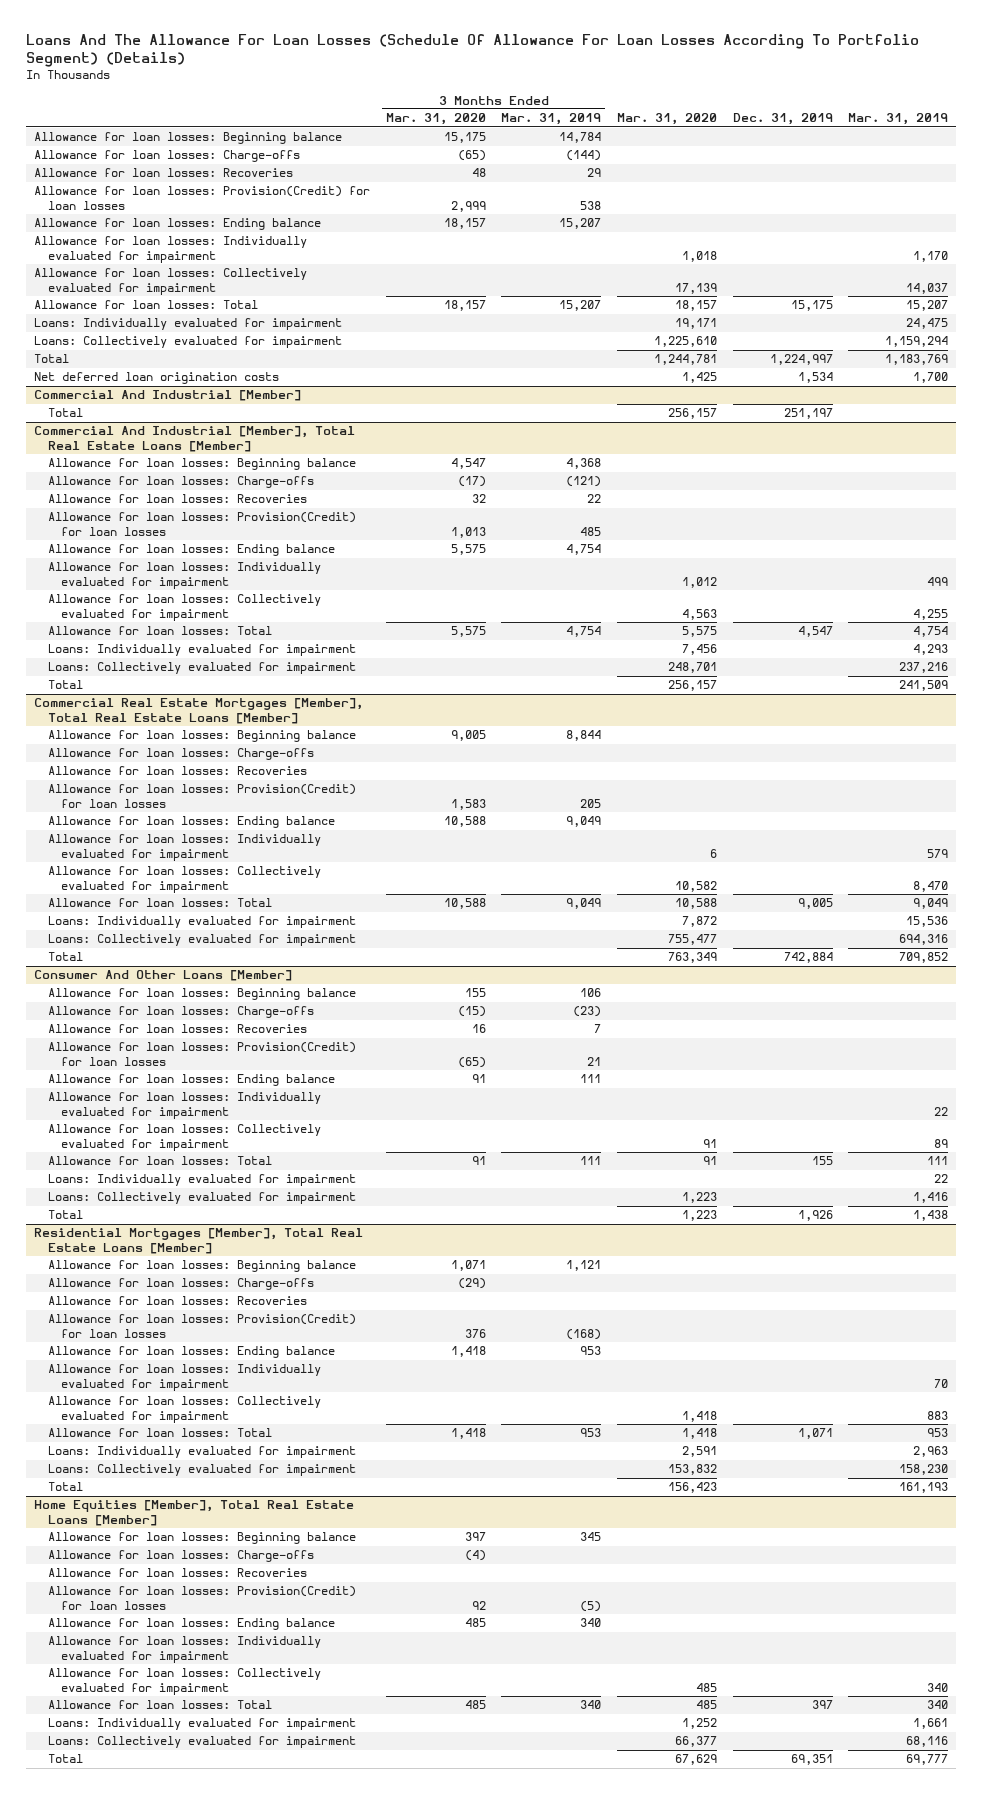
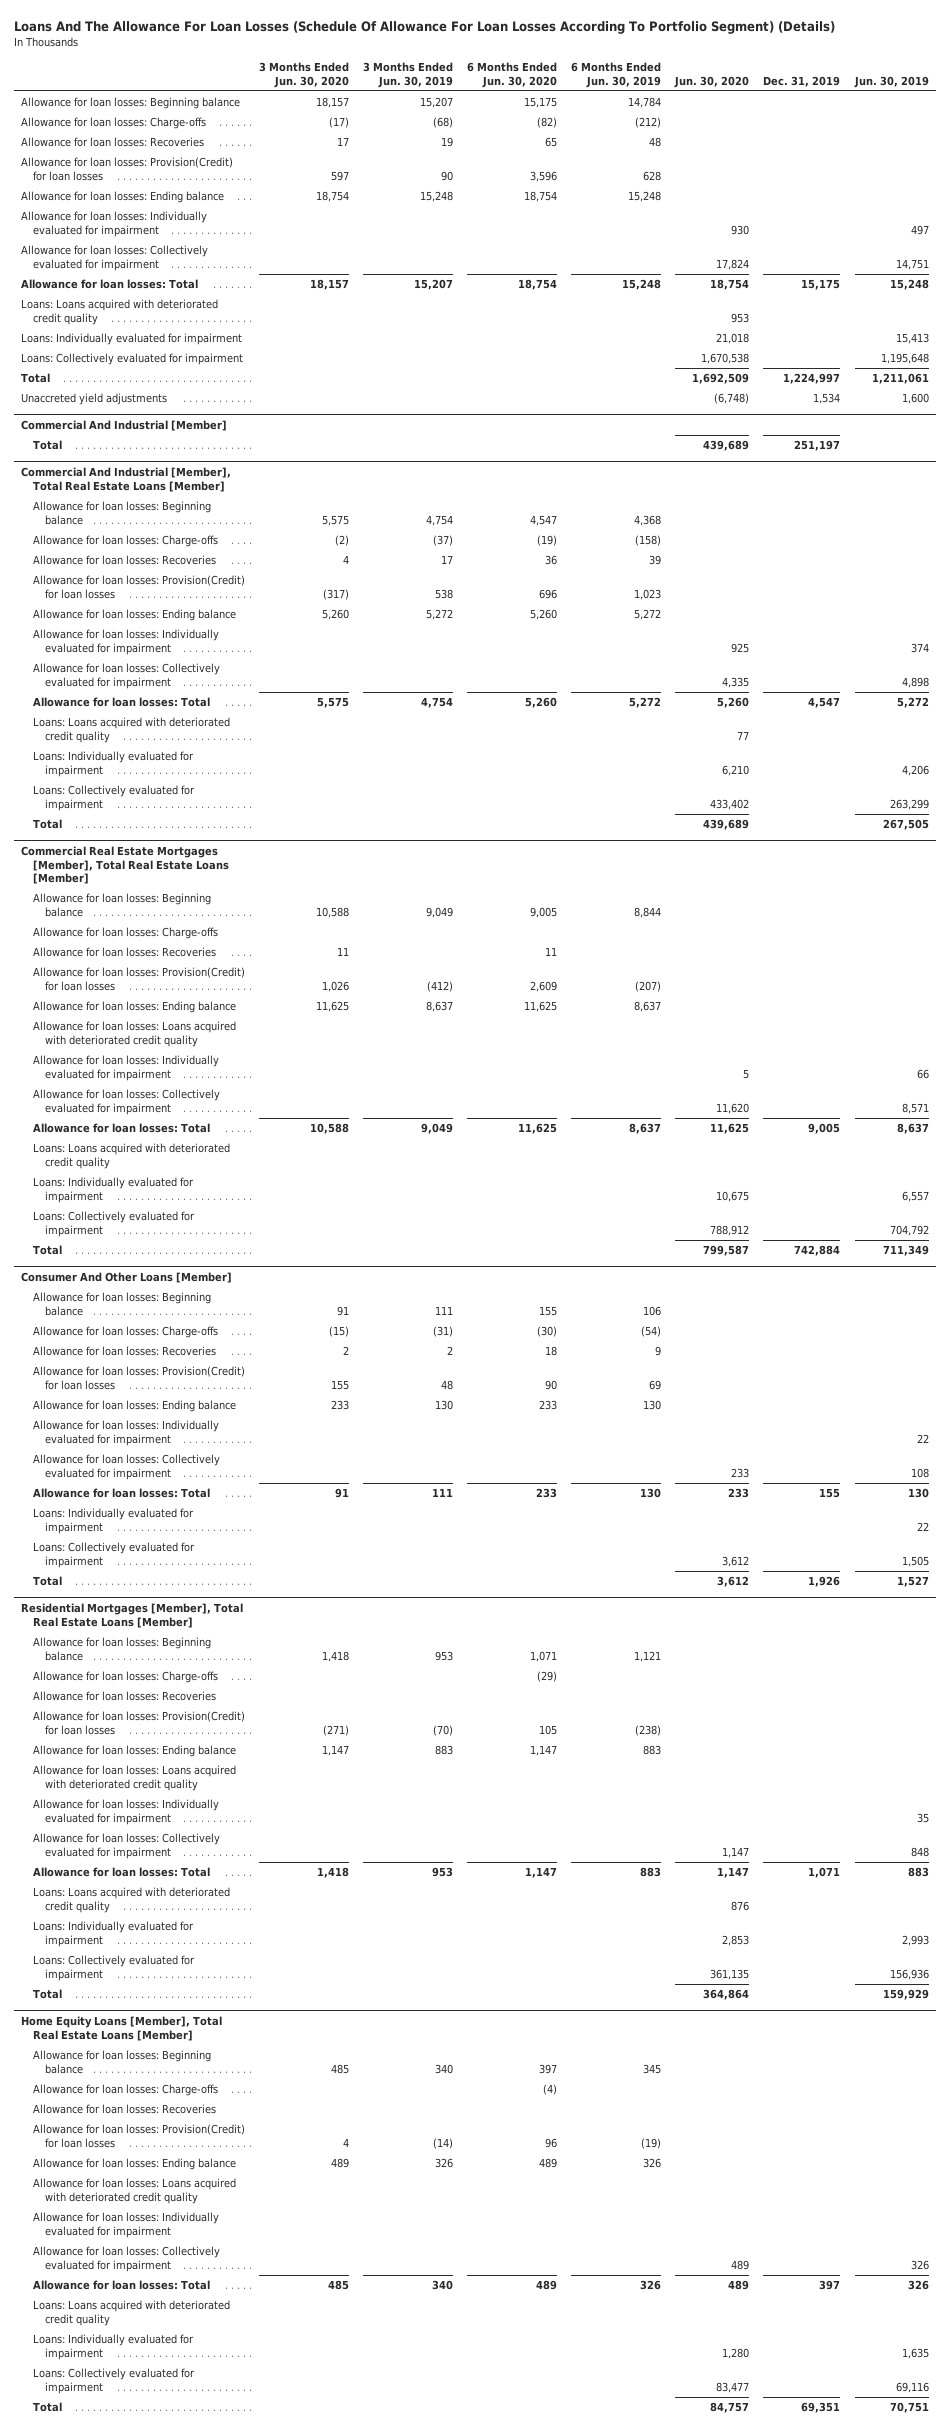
- | 3 Months Ended Mar. 31, 2020 | 3 Months Ended Mar. 31, 2019 | Mar. 31, 2020 | Dec. 31, 2019 | Mar. 31, 2019
+ | 3 Months Ended Jun. 30, 2020 | 3 Months Ended Jun. 30, 2019 | 6 Months Ended Jun. 30, 2020 | 6 Months Ended Jun. 30, 2019 | Jun. 30, 2020 | Dec. 31, 2019 | Jun. 30, 2019
+ Loans: Loans acquired with deteriorated credit quality | | | | | 953 | |
- Net deferred loan origination costs | | | 1,425 | 1,534 | 1,700
+ Unaccreted yield adjustments | | | | | (6,748) | 1,534 | 1,600
@ Commercial And Industrial [Member], Total Real Estate Loans [Member]
+ Loans: Loans acquired with deteriorated credit quality | | | | | 77 | |
@ Commercial Real Estate Mortgages [Member], Total Real Estate Loans [Member]
+ Allowance for loan losses: Loans acquired with deteriorated credit quality
+ Loans: Loans acquired with deteriorated credit quality
@ Residential Mortgages [Member], Total Real Estate Loans [Member]
+ Allowance for loan losses: Loans acquired with deteriorated credit quality
+ Loans: Loans acquired with deteriorated credit quality | | | | | 876 | |
- Home Equities [Member], Total Real Estate Loans [Member]
+ Home Equity Loans [Member], Total Real Estate Loans [Member]
+ Allowance for loan losses: Loans acquired with deteriorated credit quality
+ Loans: Loans acquired with deteriorated credit quality

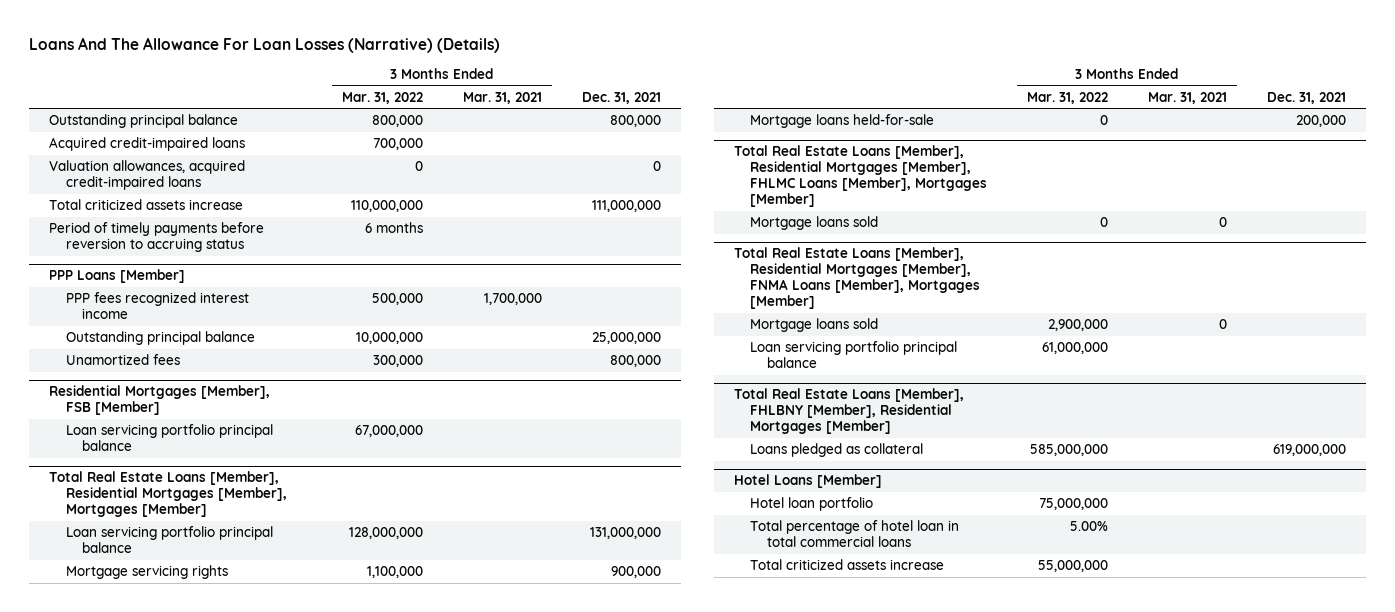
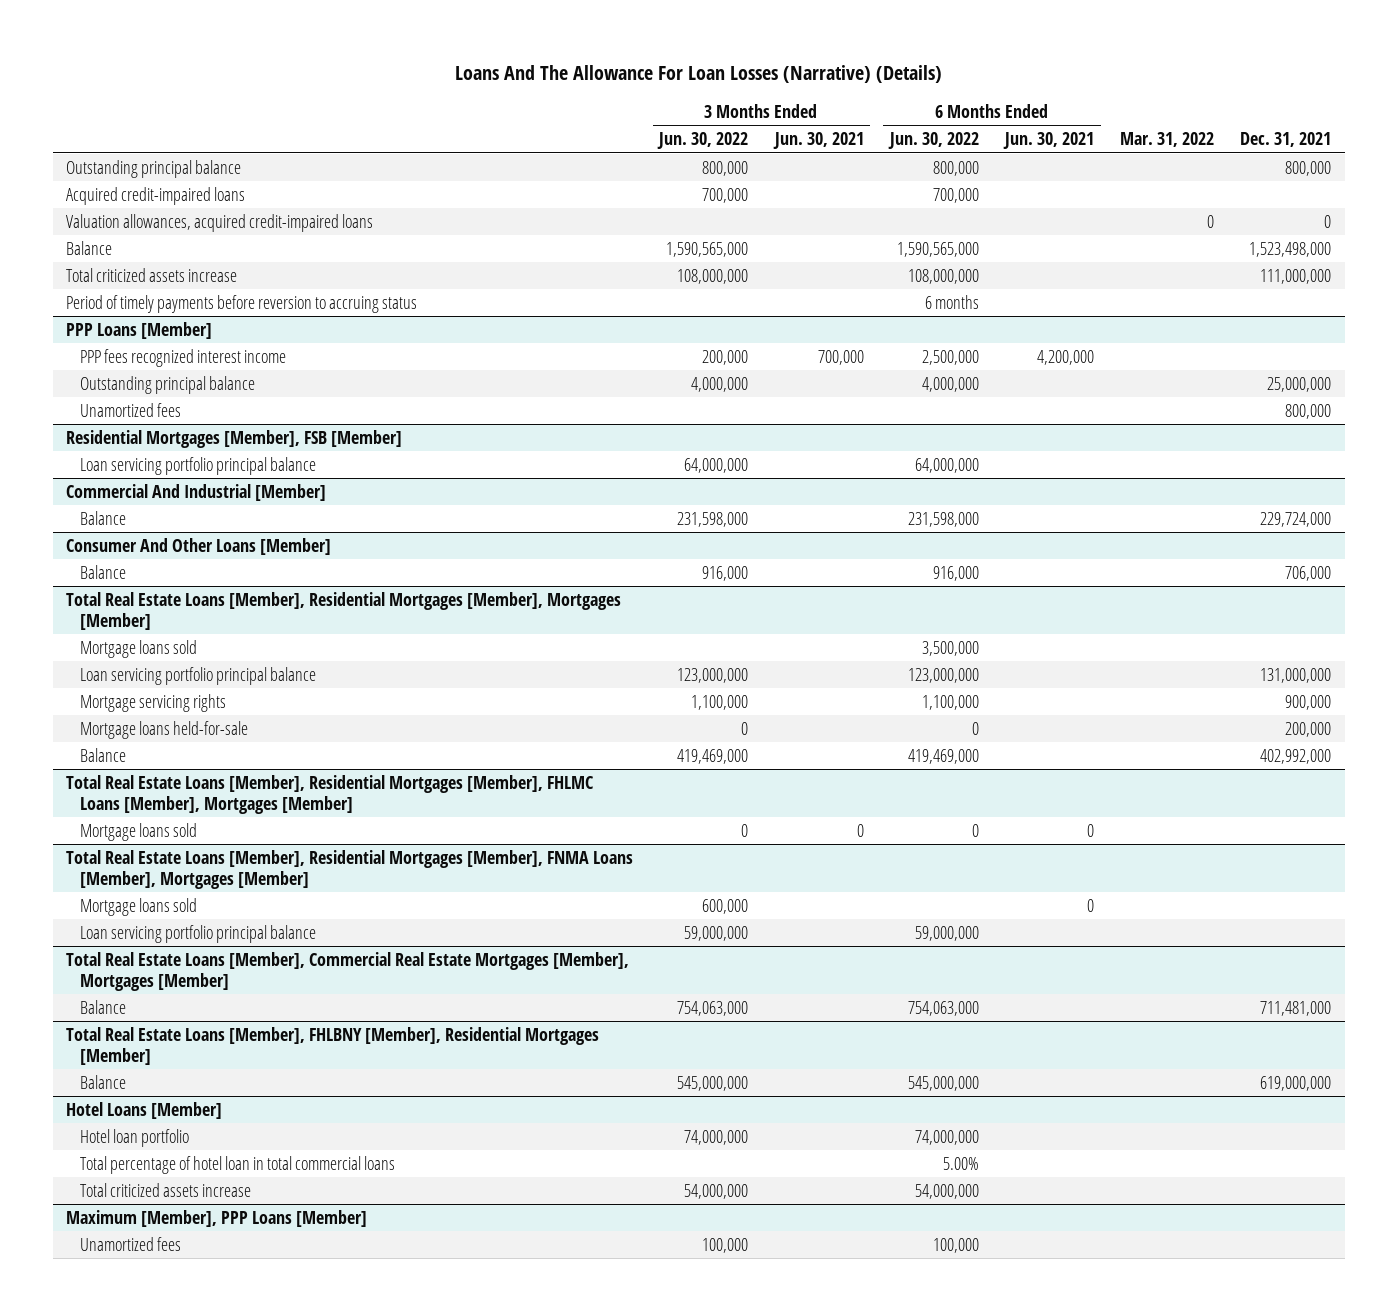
- | 3 Months Ended Mar. 31, 2022 | 3 Months Ended Mar. 31, 2021 | Dec. 31, 2021
+ | 3 Months Ended Jun. 30, 2022 | 3 Months Ended Jun. 30, 2021 | 6 Months Ended Jun. 30, 2022 | 6 Months Ended Jun. 30, 2021 | Mar. 31, 2022 | Dec. 31, 2021
+ Balance | 1,590,565,000 | | 1,590,565,000 | | | 1,523,498,000
+ Commercial And Industrial [Member]
+ Balance | 231,598,000 | | 231,598,000 | | | 229,724,000
+ Consumer And Other Loans [Member]
+ Balance | 916,000 | | 916,000 | | | 706,000
@ Total Real Estate Loans [Member], Residential Mortgages [Member], Mortgages [Member]
+ Mortgage loans sold | | | 3,500,000 | | |
+ Balance | 419,469,000 | | 419,469,000 | | | 402,992,000
+ Total Real Estate Loans [Member], Commercial Real Estate Mortgages [Member], Mortgages [Member]
+ Balance | 754,063,000 | | 754,063,000 | | | 711,481,000
@ Total Real Estate Loans [Member], FHLBNY [Member], Residential Mortgages [Member]
- Loans pledged as collateral | 585,000,000 | | 619,000,000
+ Balance | 545,000,000 | | 545,000,000 | | | 619,000,000
+ Maximum [Member], PPP Loans [Member]
+ Unamortized fees | 100,000 | | 100,000 | | |

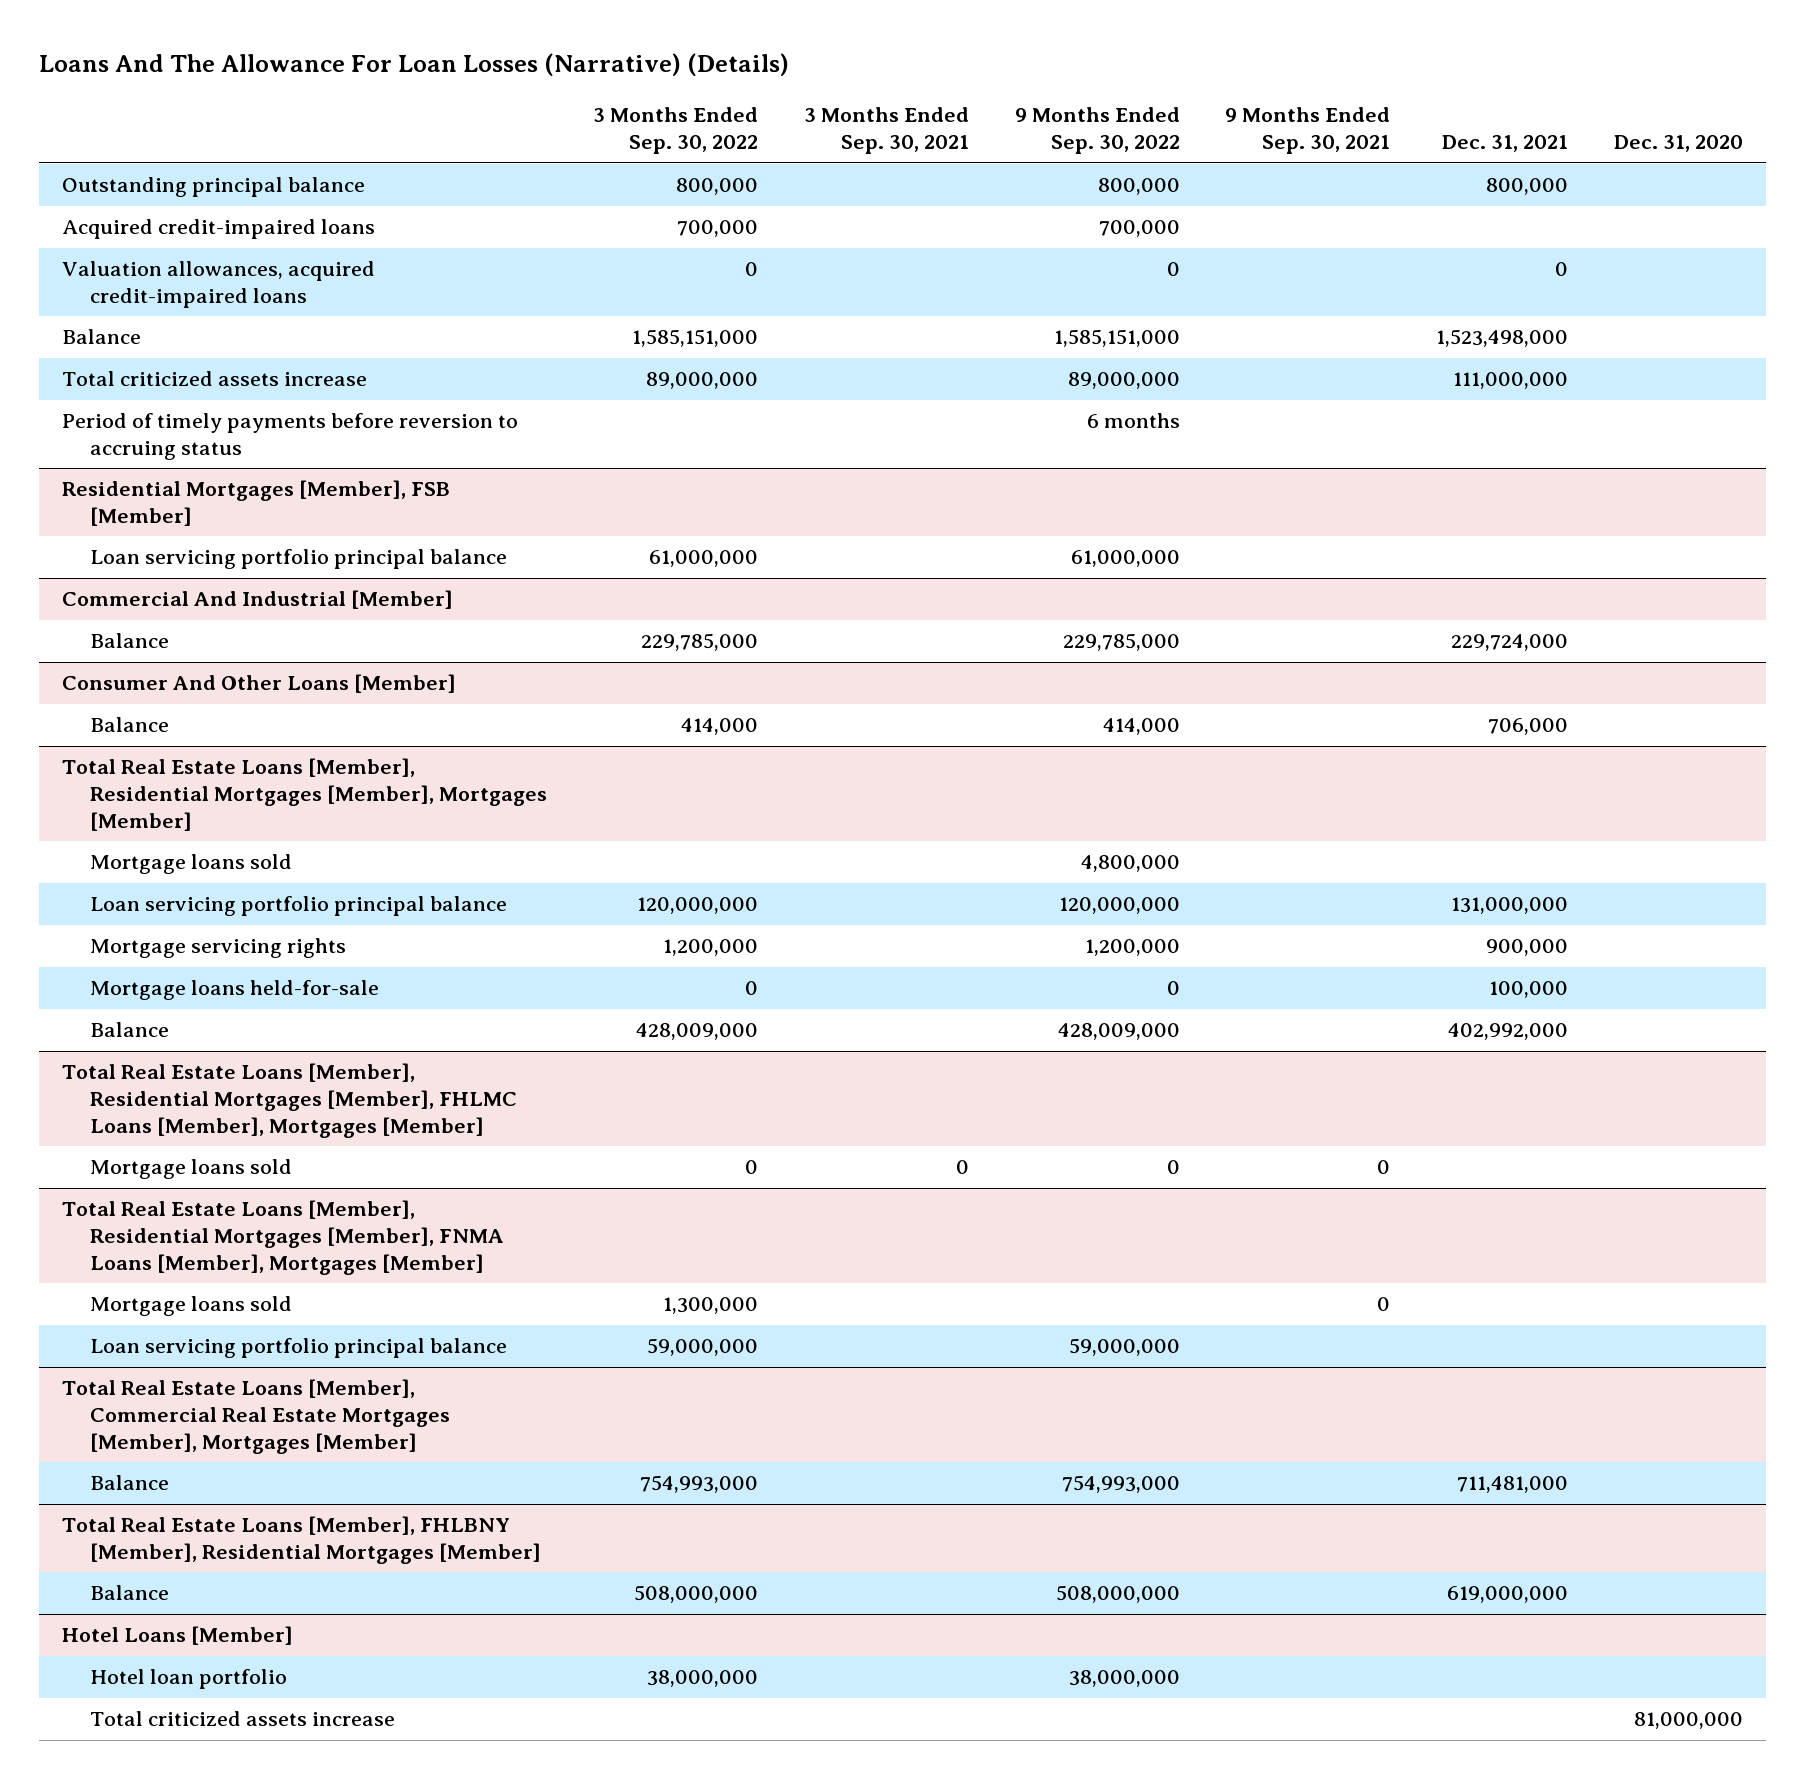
- | 3 Months Ended Jun. 30, 2022 | 3 Months Ended Jun. 30, 2021 | 6 Months Ended Jun. 30, 2022 | 6 Months Ended Jun. 30, 2021 | Mar. 31, 2022 | Dec. 31, 2021
+ | 3 Months Ended Sep. 30, 2022 | 3 Months Ended Sep. 30, 2021 | 9 Months Ended Sep. 30, 2022 | 9 Months Ended Sep. 30, 2021 | Dec. 31, 2021 | Dec. 31, 2020
- PPP Loans [Member]
- PPP fees recognized interest income | 200,000 | 700,000 | 2,500,000 | 4,200,000 | |
- Outstanding principal balance | 4,000,000 | | 4,000,000 | | | 25,000,000
- Unamortized fees | | | | | | 800,000
@ Total Real Estate Loans [Member], Residential Mortgages [Member], Mortgages [Member]
- Mortgage loans held-for-sale | 0 | | 0 | | | 200,000
+ Mortgage loans held-for-sale | 0 | | 0 | | 100,000 |
@ Hotel Loans [Member]
- Total percentage of hotel loan in total commercial loans | | | 5.00% | | |
- Maximum [Member], PPP Loans [Member]
- Unamortized fees | 100,000 | | 100,000 | | |

